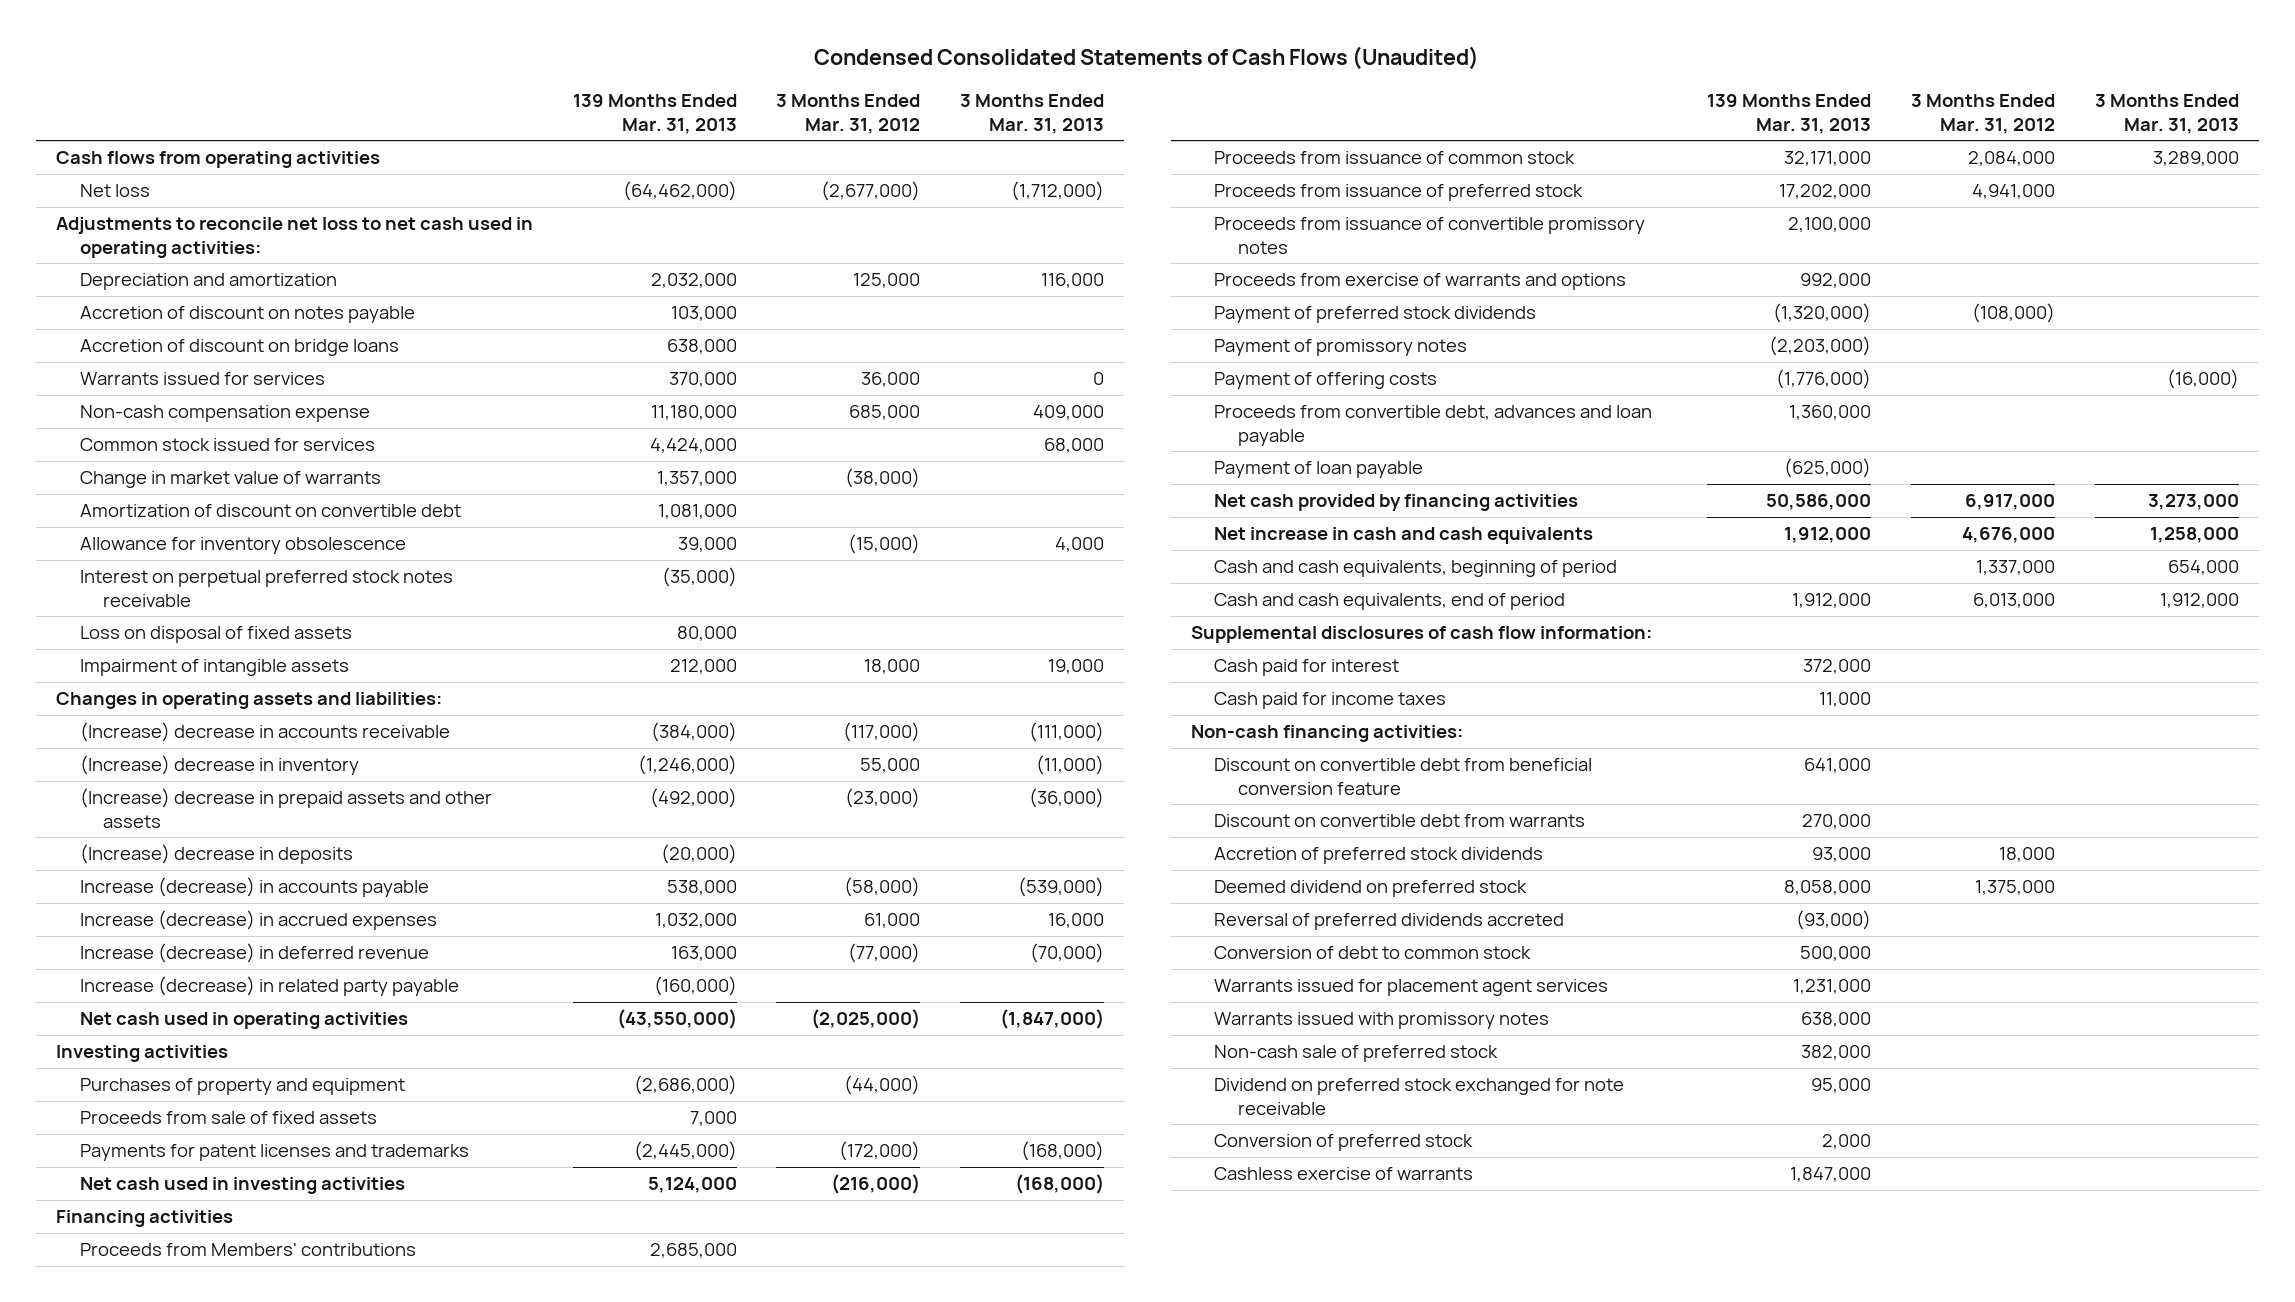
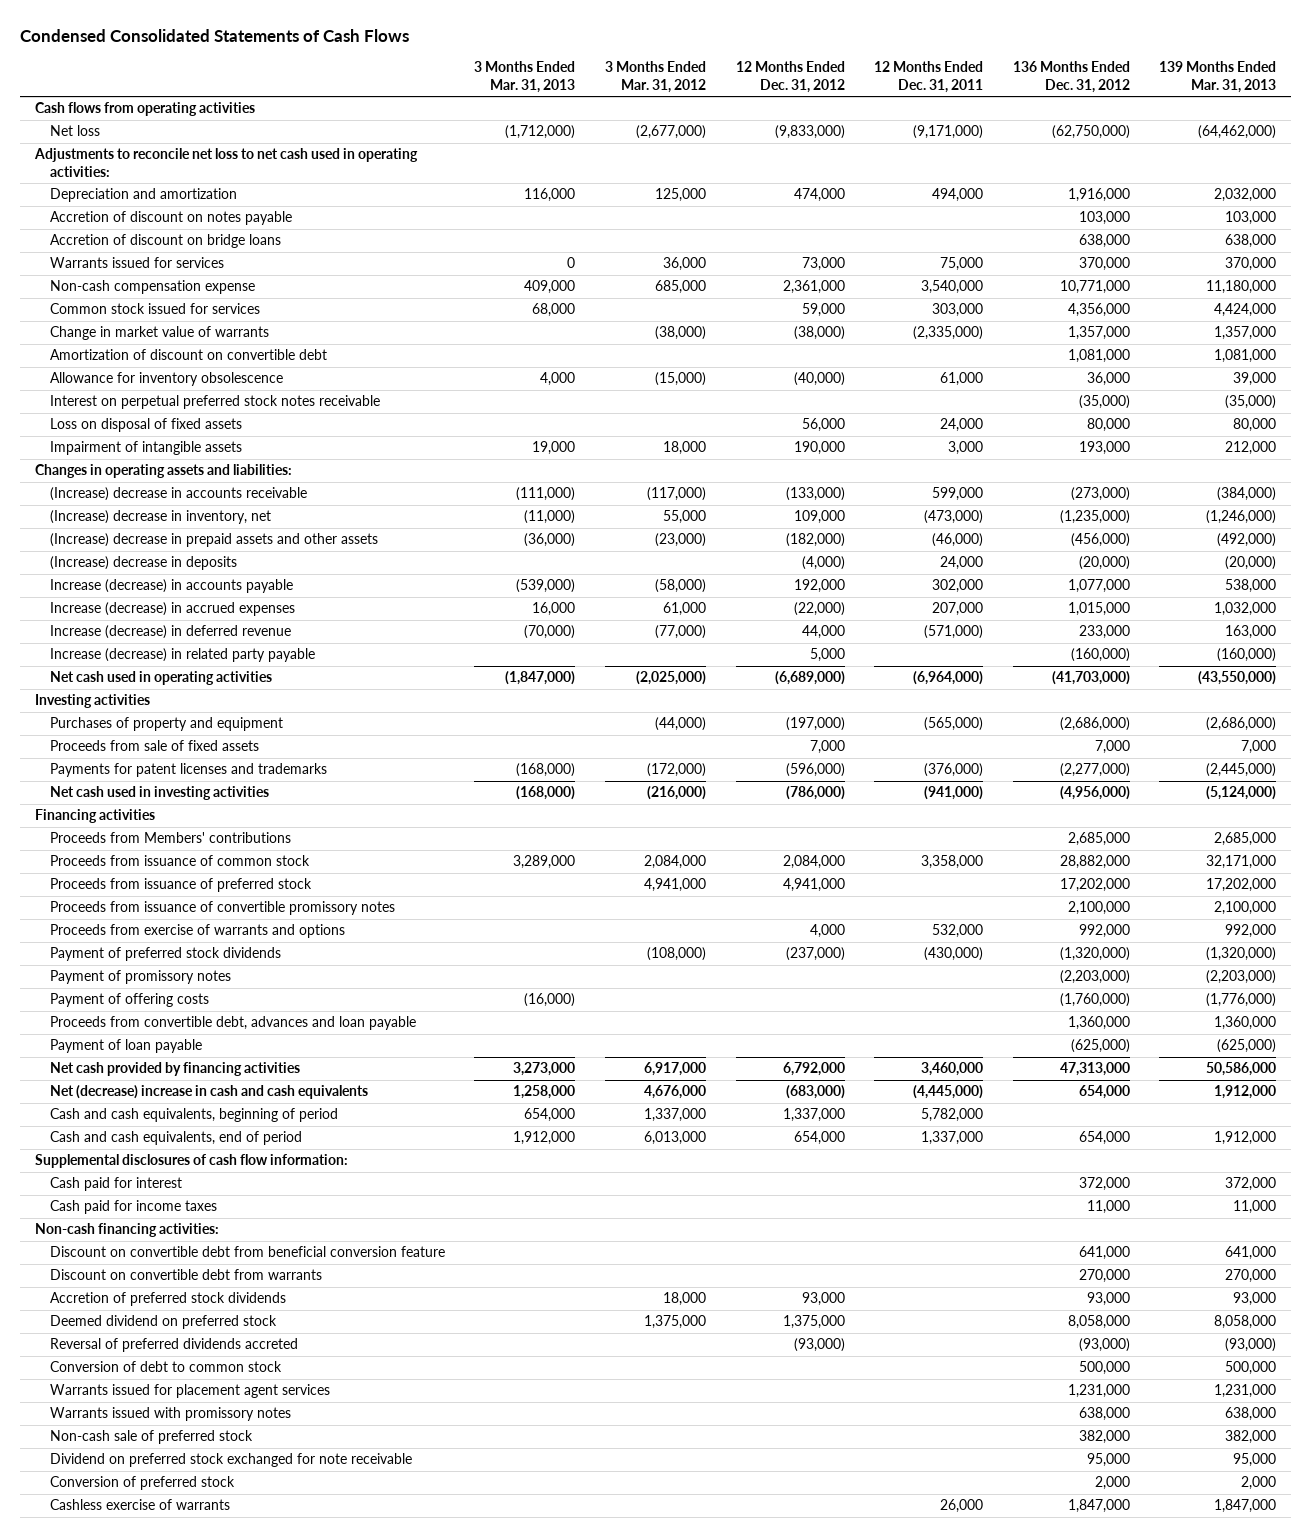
- Condensed Consolidated Statements of Cash Flows (Unaudited)
+ Condensed Consolidated Statements of Cash Flows
- | 139 Months Ended Mar. 31, 2013 | 3 Months Ended Mar. 31, 2012 | 3 Months Ended Mar. 31, 2013
+ | 3 Months Ended Mar. 31, 2013 | 3 Months Ended Mar. 31, 2012 | 12 Months Ended Dec. 31, 2012 | 12 Months Ended Dec. 31, 2011 | 136 Months Ended Dec. 31, 2012 | 139 Months Ended Mar. 31, 2013
- (Increase) decrease in inventory | (1,246,000) | 55,000 | (11,000)
+ (Increase) decrease in inventory, net | (11,000) | 55,000 | 109,000 | (473,000) | (1,235,000) | (1,246,000)
- Net cash used in investing activities | 5,124,000 | (216,000) | (168,000)
+ Net cash used in investing activities | (168,000) | (216,000) | (786,000) | (941,000) | (4,956,000) | (5,124,000)
- Net increase in cash and cash equivalents | 1,912,000 | 4,676,000 | 1,258,000
+ Net (decrease) increase in cash and cash equivalents | 1,258,000 | 4,676,000 | (683,000) | (4,445,000) | 654,000 | 1,912,000

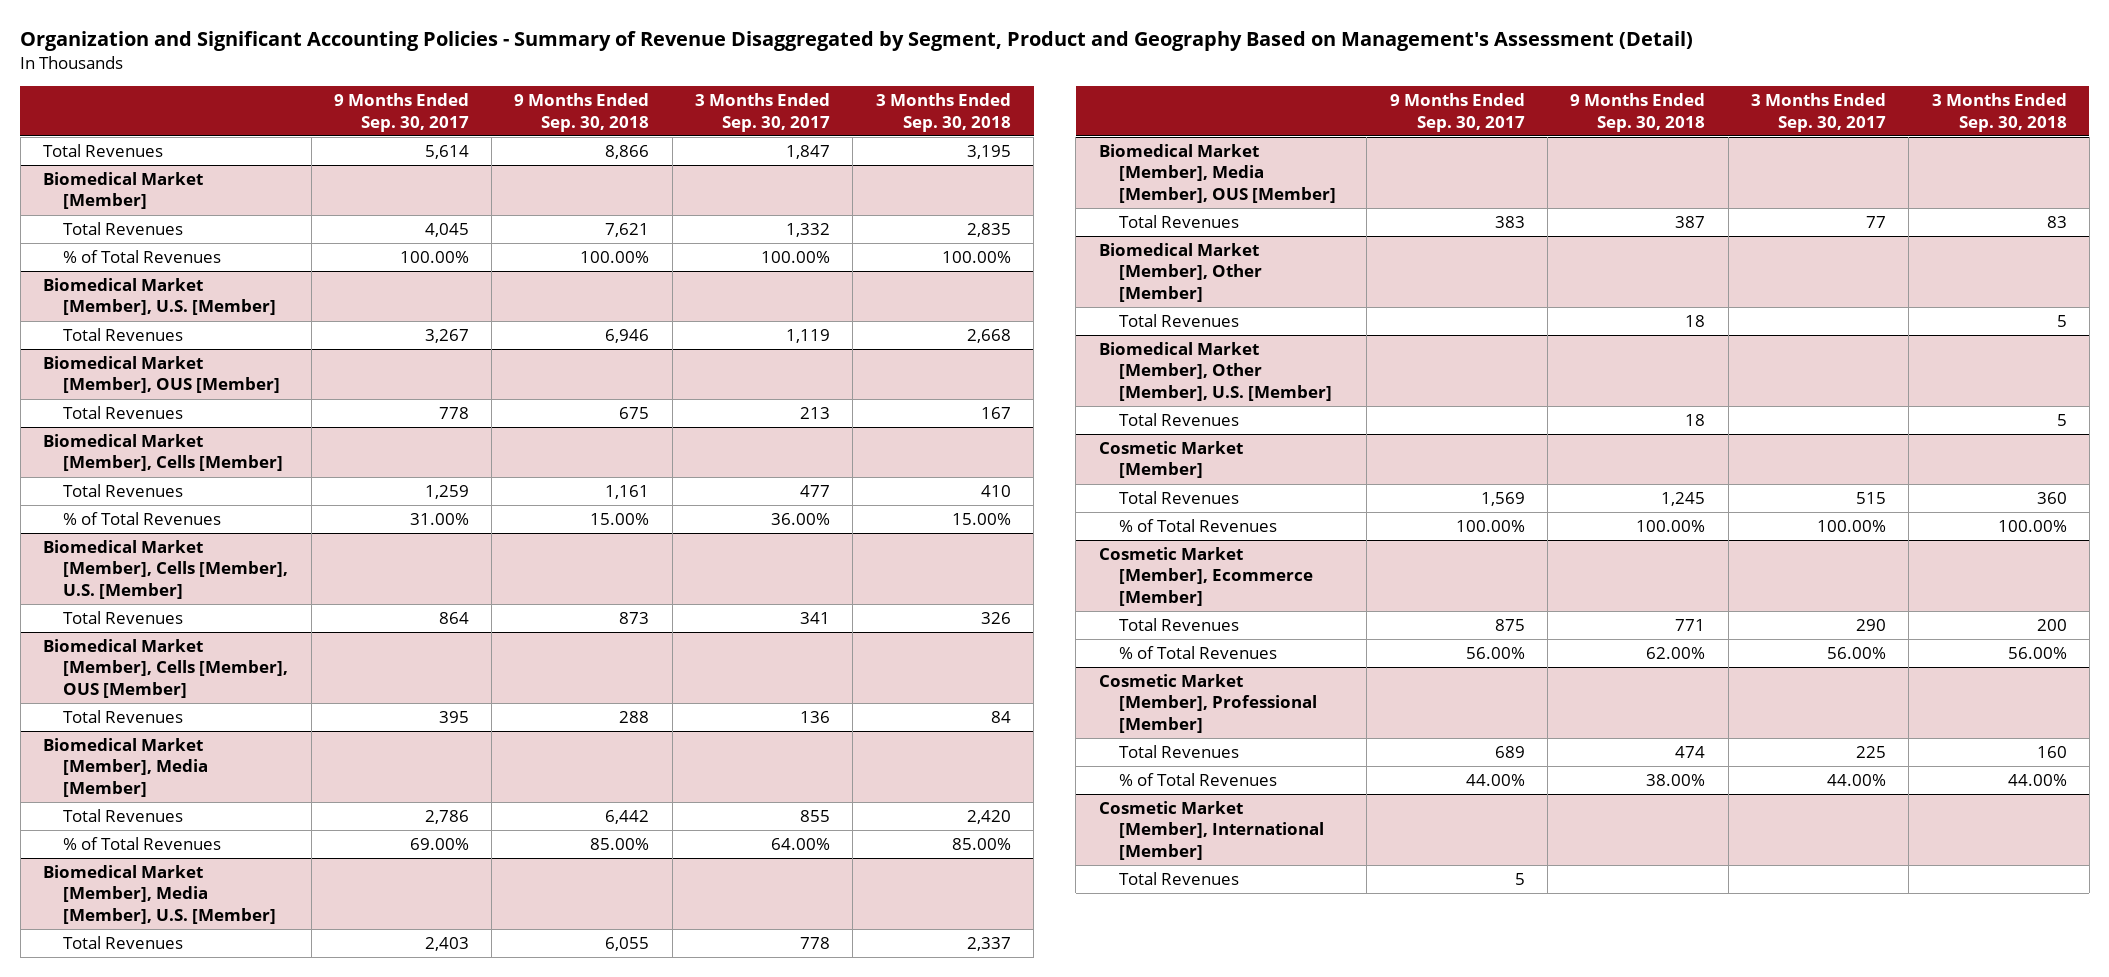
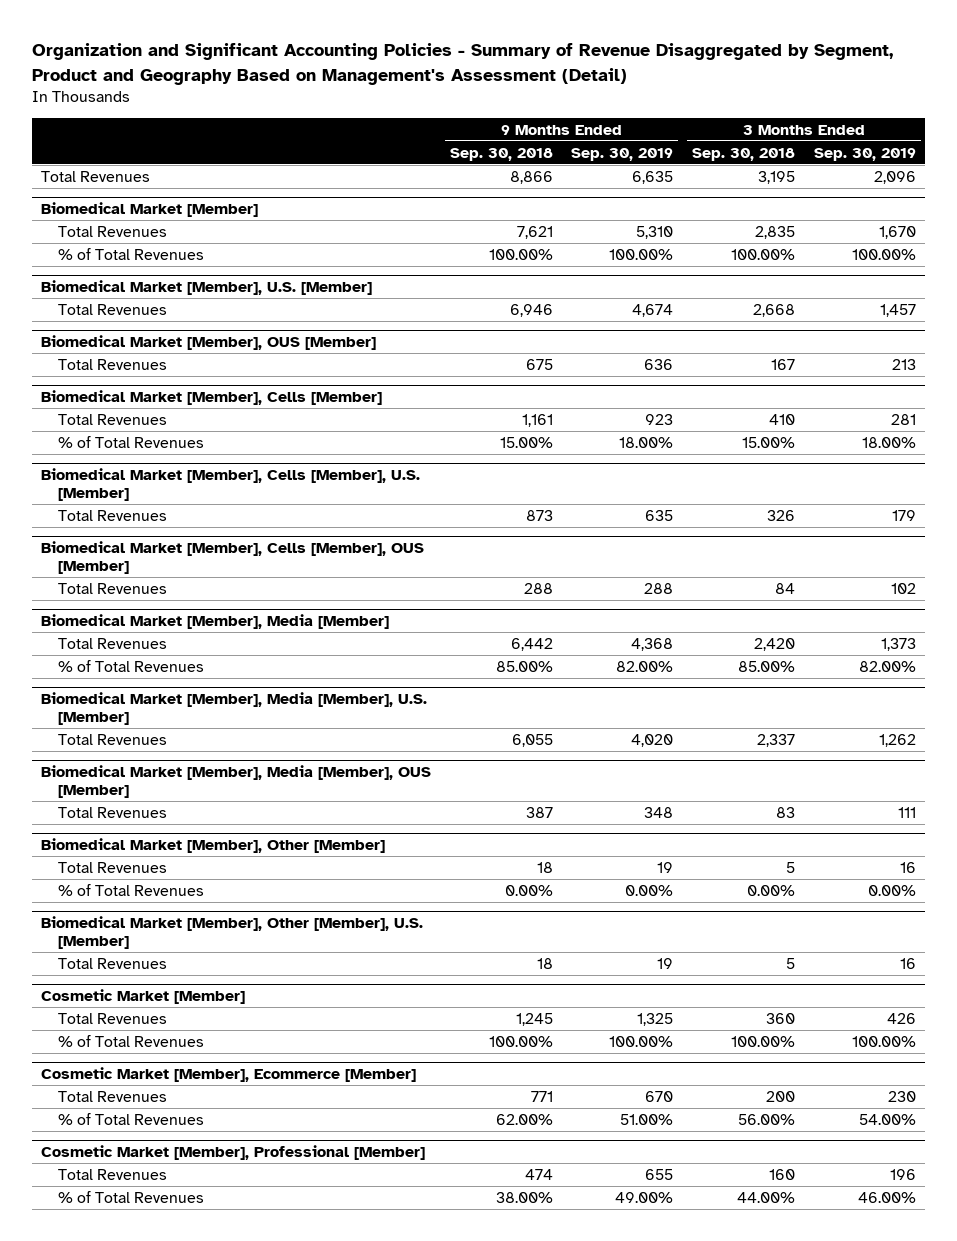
- | 9 Months Ended Sep. 30, 2017 | 9 Months Ended Sep. 30, 2018 | 3 Months Ended Sep. 30, 2017 | 3 Months Ended Sep. 30, 2018
+ | 9 Months Ended Sep. 30, 2018 | 9 Months Ended Sep. 30, 2019 | 3 Months Ended Sep. 30, 2018 | 3 Months Ended Sep. 30, 2019
@ Biomedical Market [Member], Other [Member]
+ % of Total Revenues | 0.00% | 0.00% | 0.00% | 0.00%
- Cosmetic Market [Member], International [Member]
- Total Revenues | 5 | | |

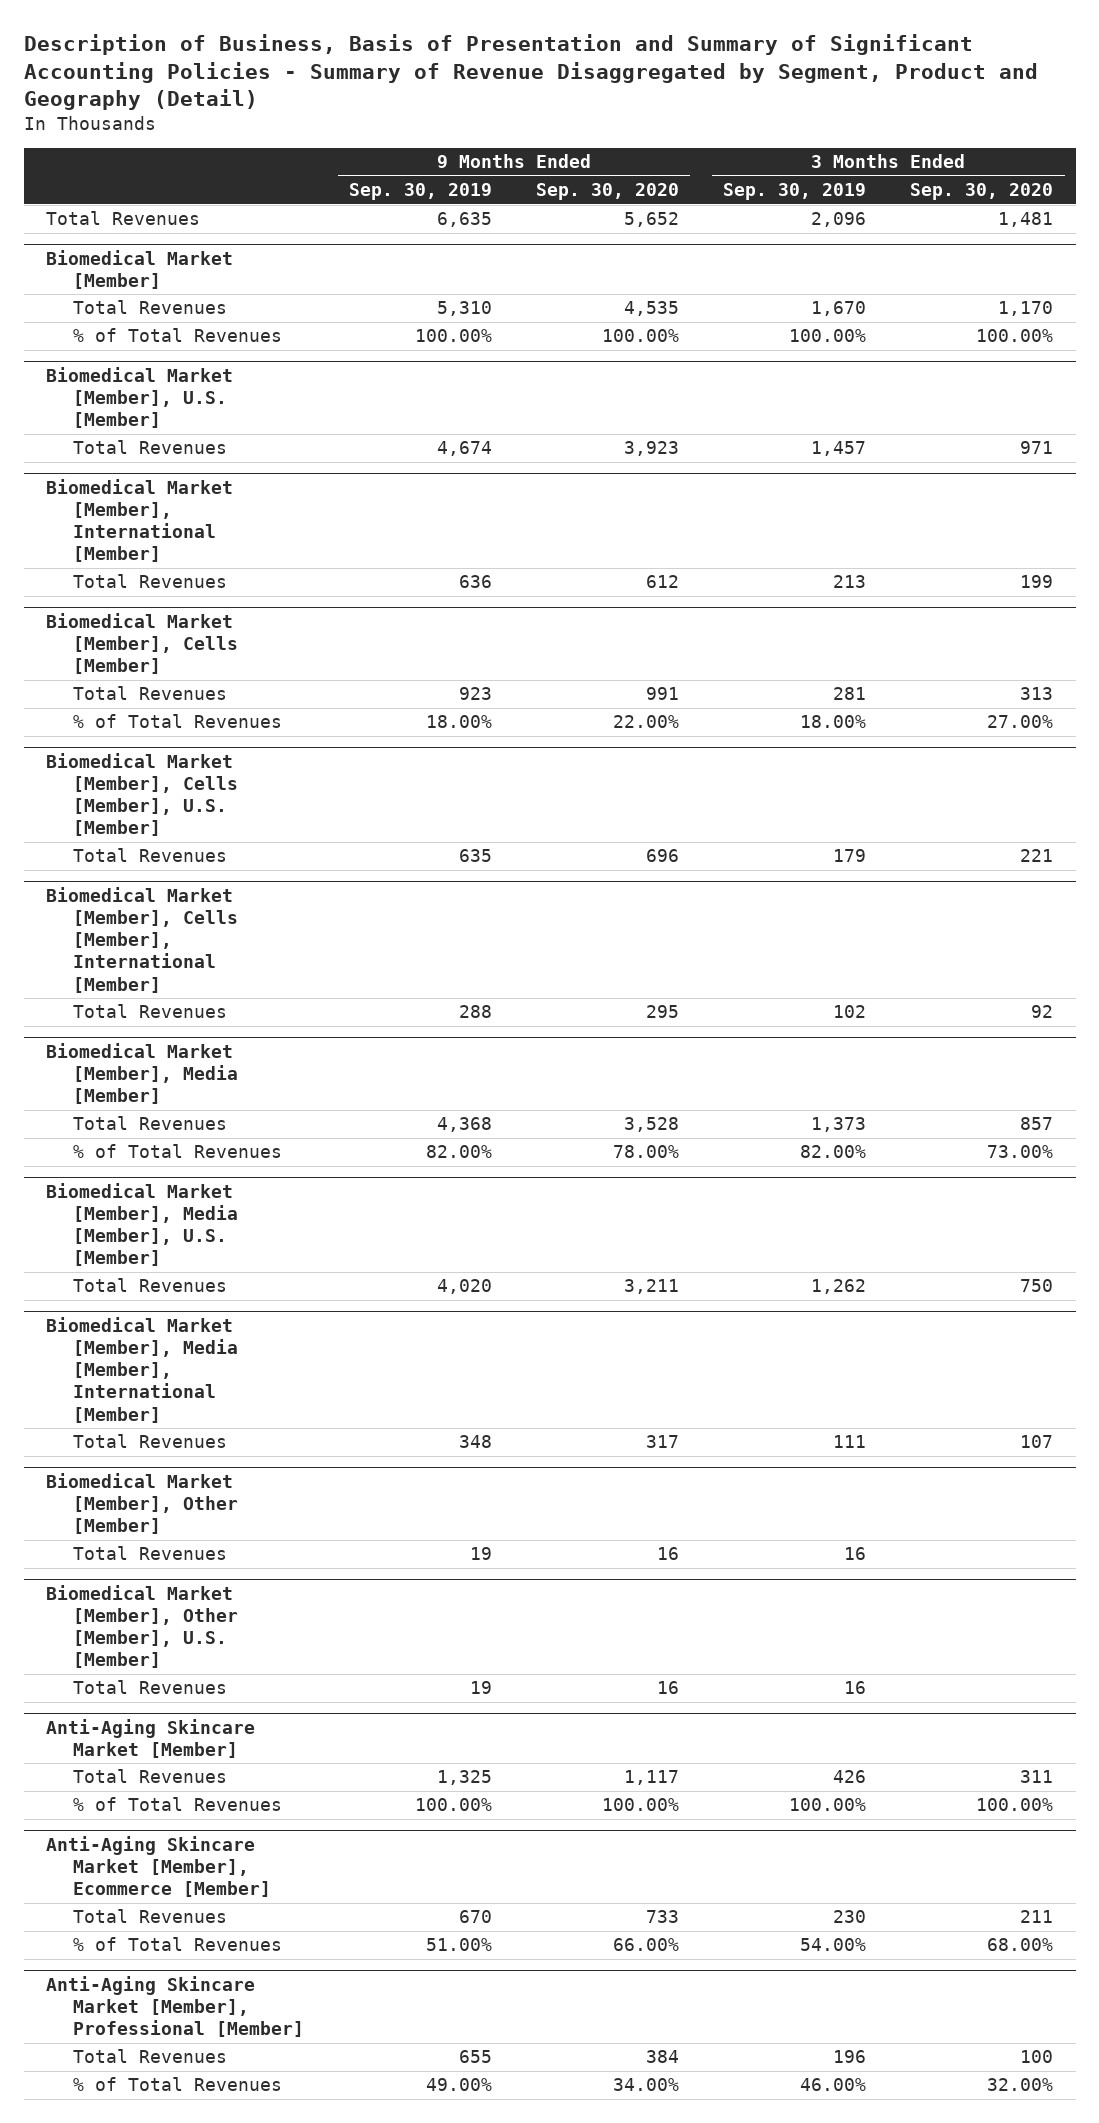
- Organization and Significant Accounting Policies - Summary of Revenue Disaggregated by Segment, Product and Geography Based on Management's Assessment (Detail)
+ Description of Business, Basis of Presentation and Summary of Significant Accounting Policies - Summary of Revenue Disaggregated by Segment, Product and Geography (Detail)
- | 9 Months Ended Sep. 30, 2018 | 9 Months Ended Sep. 30, 2019 | 3 Months Ended Sep. 30, 2018 | 3 Months Ended Sep. 30, 2019
+ | 9 Months Ended Sep. 30, 2019 | 9 Months Ended Sep. 30, 2020 | 3 Months Ended Sep. 30, 2019 | 3 Months Ended Sep. 30, 2020
- Biomedical Market [Member], OUS [Member]
+ Biomedical Market [Member], International [Member]
- Biomedical Market [Member], Cells [Member], OUS [Member]
+ Biomedical Market [Member], Cells [Member], International [Member]
- Biomedical Market [Member], Media [Member], OUS [Member]
+ Biomedical Market [Member], Media [Member], International [Member]
@ Biomedical Market [Member], Other [Member]
- % of Total Revenues | 0.00% | 0.00% | 0.00% | 0.00%
- Cosmetic Market [Member]
+ Anti-Aging Skincare Market [Member]
- Cosmetic Market [Member], Ecommerce [Member]
+ Anti-Aging Skincare Market [Member], Ecommerce [Member]
- Cosmetic Market [Member], Professional [Member]
+ Anti-Aging Skincare Market [Member], Professional [Member]

